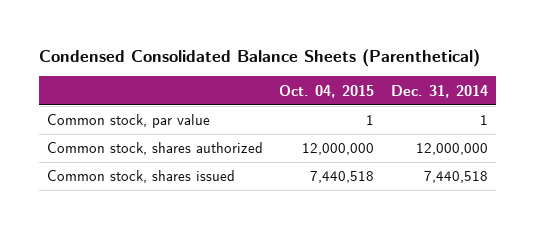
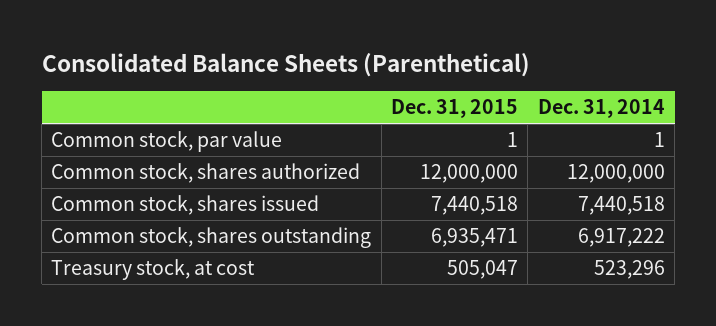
- Condensed Consolidated Balance Sheets (Parenthetical)
+ Consolidated Balance Sheets (Parenthetical)
- | Oct. 04, 2015 | Dec. 31, 2014
+ | Dec. 31, 2015 | Dec. 31, 2014
+ Common stock, shares outstanding | 6,935,471 | 6,917,222
+ Treasury stock, at cost | 505,047 | 523,296

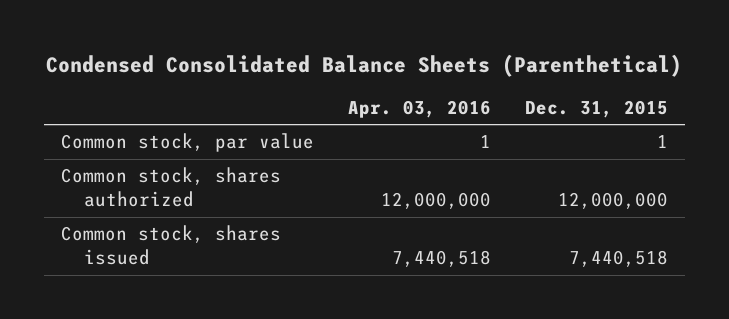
- Consolidated Balance Sheets (Parenthetical)
+ Condensed Consolidated Balance Sheets (Parenthetical)
- | Dec. 31, 2015 | Dec. 31, 2014
+ | Apr. 03, 2016 | Dec. 31, 2015
- Common stock, shares outstanding | 6,935,471 | 6,917,222
- Treasury stock, at cost | 505,047 | 523,296

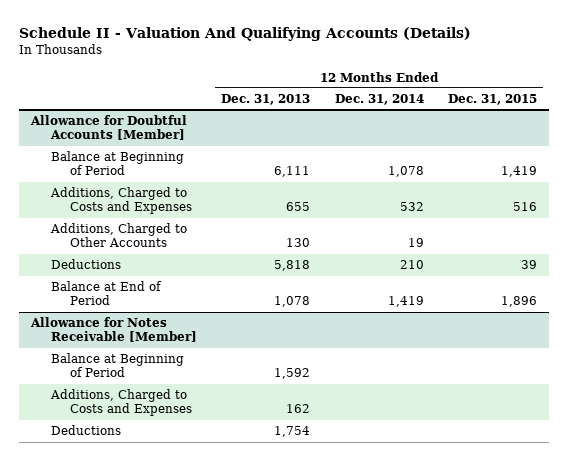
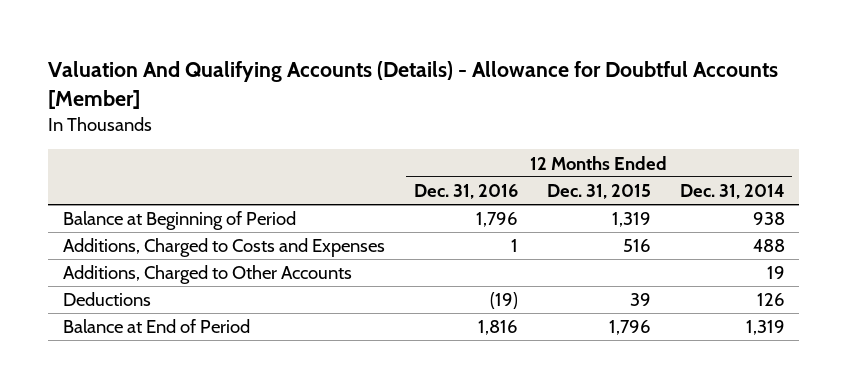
- Schedule II - Valuation And Qualifying Accounts (Details)
+ Valuation And Qualifying Accounts (Details) - Allowance for Doubtful Accounts [Member]
- | 12 Months Ended Dec. 31, 2013 | 12 Months Ended Dec. 31, 2014 | 12 Months Ended Dec. 31, 2015
+ | 12 Months Ended Dec. 31, 2016 | 12 Months Ended Dec. 31, 2015 | 12 Months Ended Dec. 31, 2014
- Allowance for Doubtful Accounts [Member]
- Balance at Beginning of Period | 6,111 | 1,078 | 1,419
- Additions, Charged to Costs and Expenses | 655 | 532 | 516
+ Balance at Beginning of Period | 1,796 | 1,319 | 938
+ Additions, Charged to Costs and Expenses | 1 | 516 | 488
- Deductions | 5,818 | 210 | 39
- Balance at End of Period | 1,078 | 1,419 | 1,896
- Allowance for Notes Receivable [Member]
- Balance at Beginning of Period | 1,592 | |
- Additions, Charged to Costs and Expenses | 162 | |
- Deductions | 1,754 | |
+ Deductions | (19) | 39 | 126
+ Balance at End of Period | 1,816 | 1,796 | 1,319

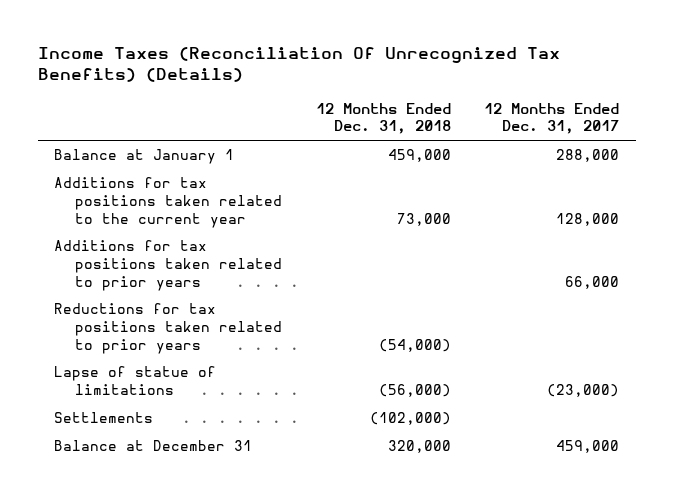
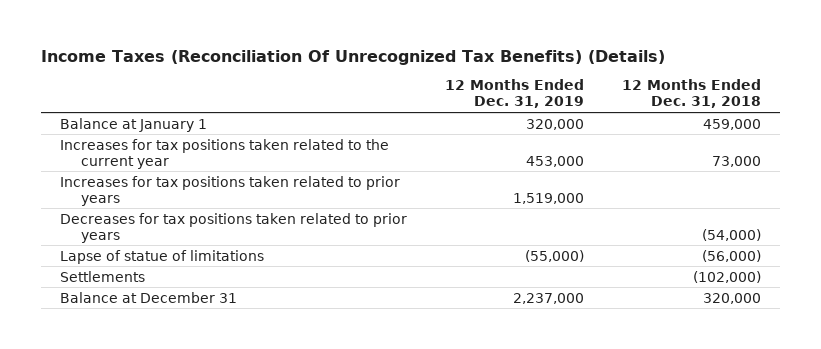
- | 12 Months Ended Dec. 31, 2018 | 12 Months Ended Dec. 31, 2017
+ | 12 Months Ended Dec. 31, 2019 | 12 Months Ended Dec. 31, 2018
- Additions for tax positions taken related to the current year | 73,000 | 128,000
- Additions for tax positions taken related to prior years | | 66,000
- Reductions for tax positions taken related to prior years | (54,000) |
+ Increases for tax positions taken related to the current year | 453,000 | 73,000
+ Increases for tax positions taken related to prior years | 1,519,000 |
+ Decreases for tax positions taken related to prior years | | (54,000)

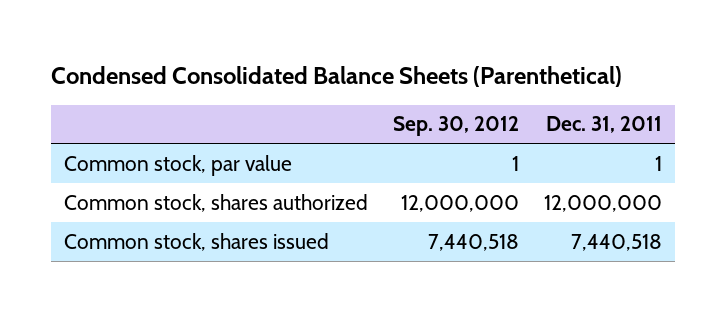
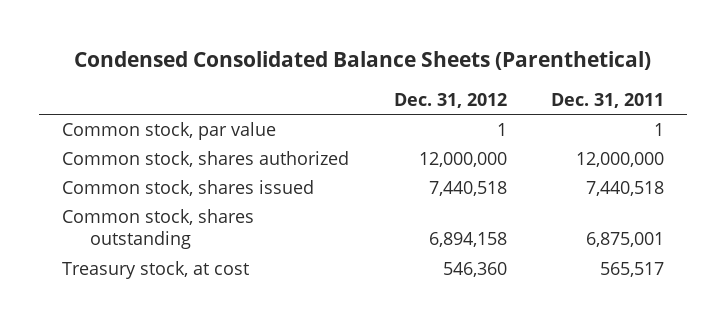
- | Sep. 30, 2012 | Dec. 31, 2011
+ | Dec. 31, 2012 | Dec. 31, 2011
+ Common stock, shares outstanding | 6,894,158 | 6,875,001
+ Treasury stock, at cost | 546,360 | 565,517

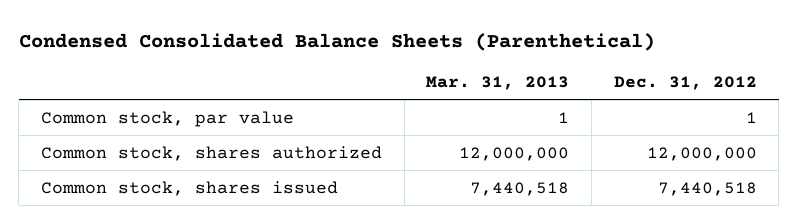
- | Dec. 31, 2012 | Dec. 31, 2011
+ | Mar. 31, 2013 | Dec. 31, 2012
- Common stock, shares outstanding | 6,894,158 | 6,875,001
- Treasury stock, at cost | 546,360 | 565,517

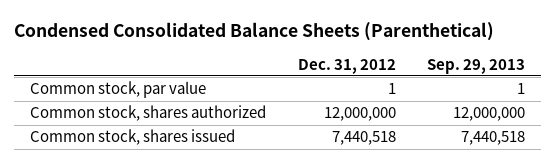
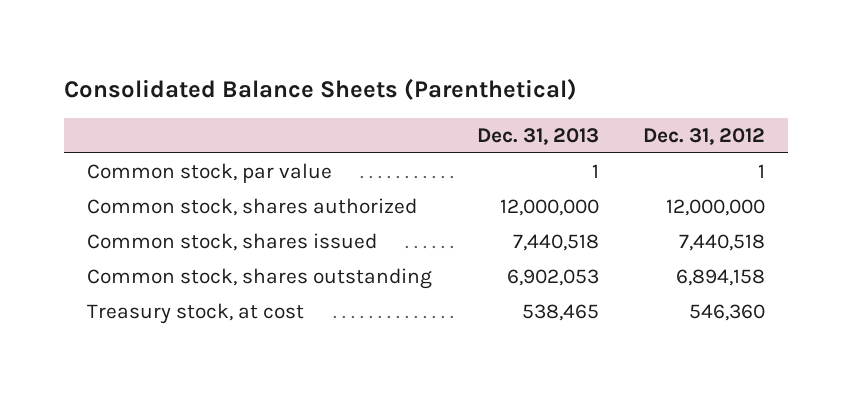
- Condensed Consolidated Balance Sheets (Parenthetical)
+ Consolidated Balance Sheets (Parenthetical)
- | Dec. 31, 2012 | Sep. 29, 2013
+ | Dec. 31, 2013 | Dec. 31, 2012
+ Common stock, shares outstanding | 6,902,053 | 6,894,158
+ Treasury stock, at cost | 538,465 | 546,360

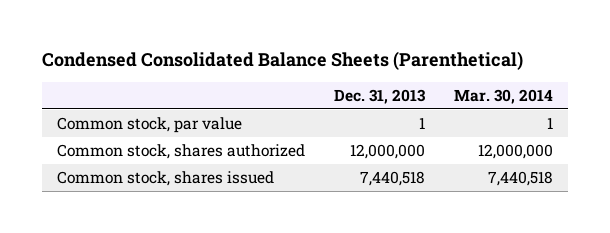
- Consolidated Balance Sheets (Parenthetical)
+ Condensed Consolidated Balance Sheets (Parenthetical)
- | Dec. 31, 2013 | Dec. 31, 2012
+ | Dec. 31, 2013 | Mar. 30, 2014
- Common stock, shares outstanding | 6,902,053 | 6,894,158
- Treasury stock, at cost | 538,465 | 546,360

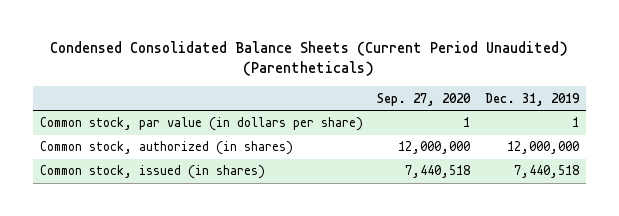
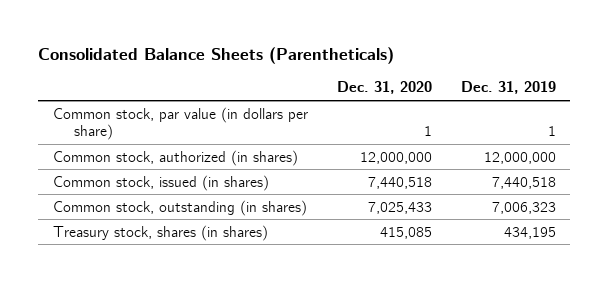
- Condensed Consolidated Balance Sheets (Current Period Unaudited) (Parentheticals)
+ Consolidated Balance Sheets (Parentheticals)
- | Sep. 27, 2020 | Dec. 31, 2019
+ | Dec. 31, 2020 | Dec. 31, 2019
+ Common stock, outstanding (in shares) | 7,025,433 | 7,006,323
+ Treasury stock, shares (in shares) | 415,085 | 434,195

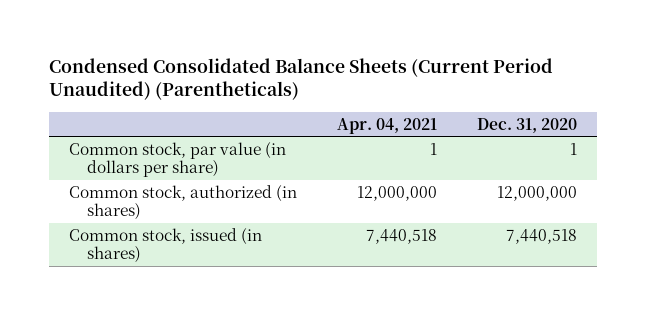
- Consolidated Balance Sheets (Parentheticals)
+ Condensed Consolidated Balance Sheets (Current Period Unaudited) (Parentheticals)
- | Dec. 31, 2020 | Dec. 31, 2019
+ | Apr. 04, 2021 | Dec. 31, 2020
- Common stock, outstanding (in shares) | 7,025,433 | 7,006,323
- Treasury stock, shares (in shares) | 415,085 | 434,195

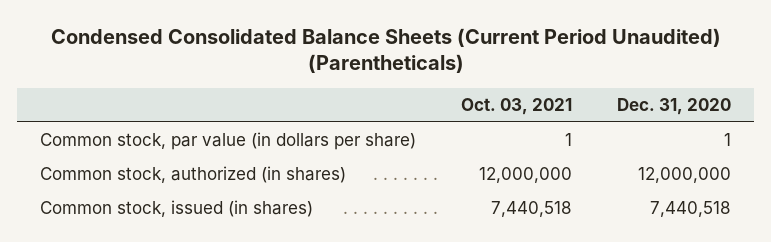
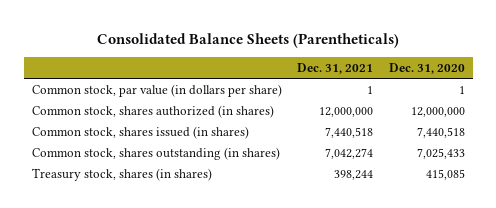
- Condensed Consolidated Balance Sheets (Current Period Unaudited) (Parentheticals)
+ Consolidated Balance Sheets (Parentheticals)
- | Oct. 03, 2021 | Dec. 31, 2020
+ | Dec. 31, 2021 | Dec. 31, 2020
- Common stock, authorized (in shares) | 12,000,000 | 12,000,000
- Common stock, issued (in shares) | 7,440,518 | 7,440,518
+ Common stock, shares authorized (in shares) | 12,000,000 | 12,000,000
+ Common stock, shares issued (in shares) | 7,440,518 | 7,440,518
+ Common stock, shares outstanding (in shares) | 7,042,274 | 7,025,433
+ Treasury stock, shares (in shares) | 398,244 | 415,085

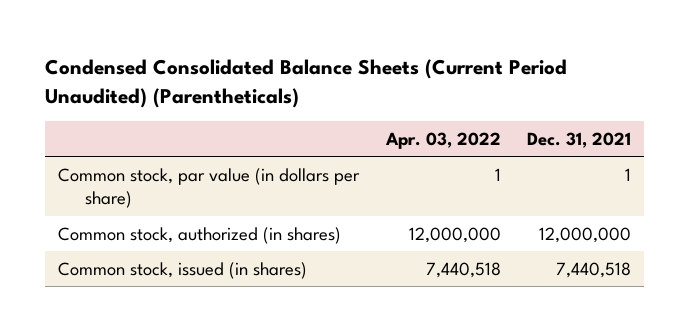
- Consolidated Balance Sheets (Parentheticals)
+ Condensed Consolidated Balance Sheets (Current Period Unaudited) (Parentheticals)
- | Dec. 31, 2021 | Dec. 31, 2020
+ | Apr. 03, 2022 | Dec. 31, 2021
- Common stock, shares authorized (in shares) | 12,000,000 | 12,000,000
- Common stock, shares issued (in shares) | 7,440,518 | 7,440,518
- Common stock, shares outstanding (in shares) | 7,042,274 | 7,025,433
- Treasury stock, shares (in shares) | 398,244 | 415,085
+ Common stock, authorized (in shares) | 12,000,000 | 12,000,000
+ Common stock, issued (in shares) | 7,440,518 | 7,440,518

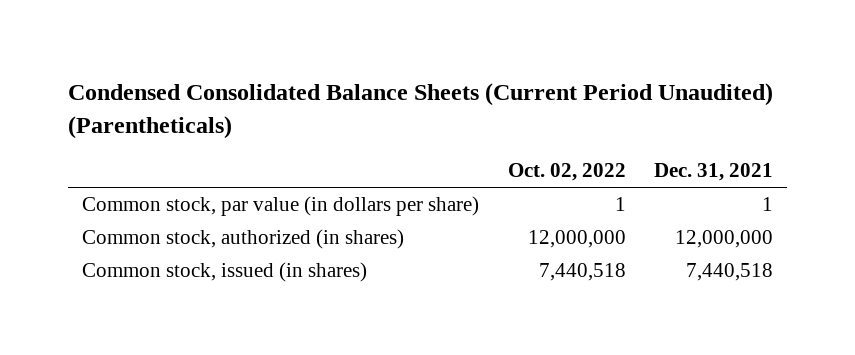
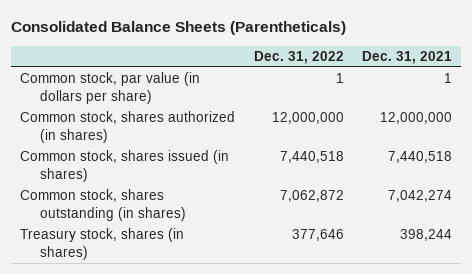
- Condensed Consolidated Balance Sheets (Current Period Unaudited) (Parentheticals)
+ Consolidated Balance Sheets (Parentheticals)
- | Oct. 02, 2022 | Dec. 31, 2021
+ | Dec. 31, 2022 | Dec. 31, 2021
- Common stock, authorized (in shares) | 12,000,000 | 12,000,000
- Common stock, issued (in shares) | 7,440,518 | 7,440,518
+ Common stock, shares authorized (in shares) | 12,000,000 | 12,000,000
+ Common stock, shares issued (in shares) | 7,440,518 | 7,440,518
+ Common stock, shares outstanding (in shares) | 7,062,872 | 7,042,274
+ Treasury stock, shares (in shares) | 377,646 | 398,244

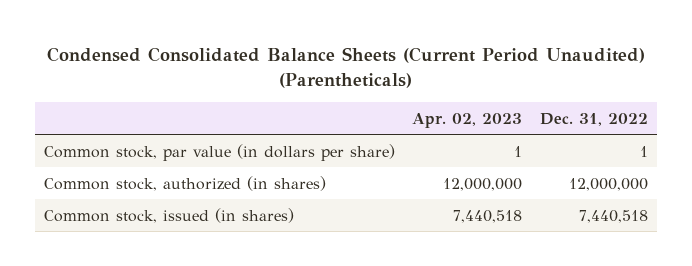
- Consolidated Balance Sheets (Parentheticals)
+ Condensed Consolidated Balance Sheets (Current Period Unaudited) (Parentheticals)
- | Dec. 31, 2022 | Dec. 31, 2021
+ | Apr. 02, 2023 | Dec. 31, 2022
- Common stock, shares authorized (in shares) | 12,000,000 | 12,000,000
- Common stock, shares issued (in shares) | 7,440,518 | 7,440,518
- Common stock, shares outstanding (in shares) | 7,062,872 | 7,042,274
- Treasury stock, shares (in shares) | 377,646 | 398,244
+ Common stock, authorized (in shares) | 12,000,000 | 12,000,000
+ Common stock, issued (in shares) | 7,440,518 | 7,440,518

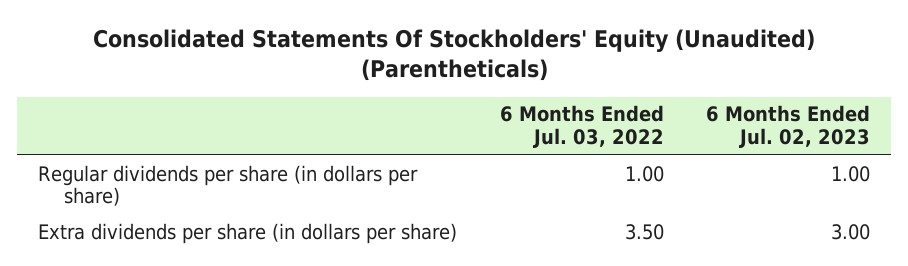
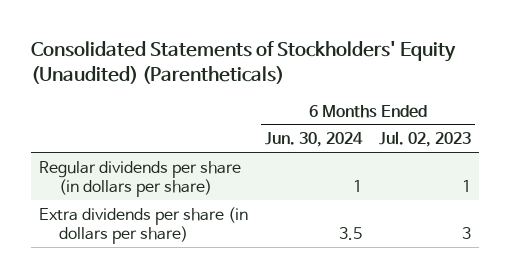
- Consolidated Statements Of Stockholders' Equity (Unaudited) (Parentheticals)
+ Consolidated Statements of Stockholders' Equity (Unaudited) (Parentheticals)
- | 6 Months Ended Jul. 03, 2022 | 6 Months Ended Jul. 02, 2023
+ | 6 Months Ended Jun. 30, 2024 | 6 Months Ended Jul. 02, 2023
- Regular dividends per share (in dollars per share) | 1.00 | 1.00
- Extra dividends per share (in dollars per share) | 3.50 | 3.00
+ Regular dividends per share (in dollars per share) | 1 | 1
+ Extra dividends per share (in dollars per share) | 3.5 | 3

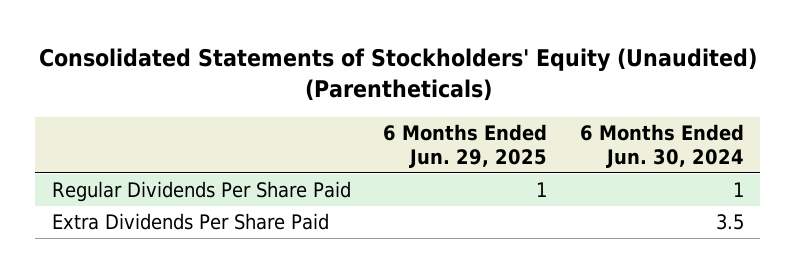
- | 6 Months Ended Jun. 30, 2024 | 6 Months Ended Jul. 02, 2023
+ | 6 Months Ended Jun. 29, 2025 | 6 Months Ended Jun. 30, 2024
- Regular dividends per share (in dollars per share) | 1 | 1
- Extra dividends per share (in dollars per share) | 3.5 | 3
+ Regular Dividends Per Share Paid | 1 | 1
+ Extra Dividends Per Share Paid | | 3.5

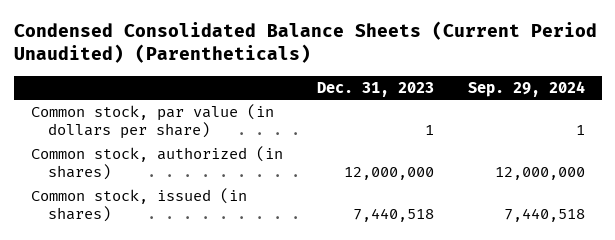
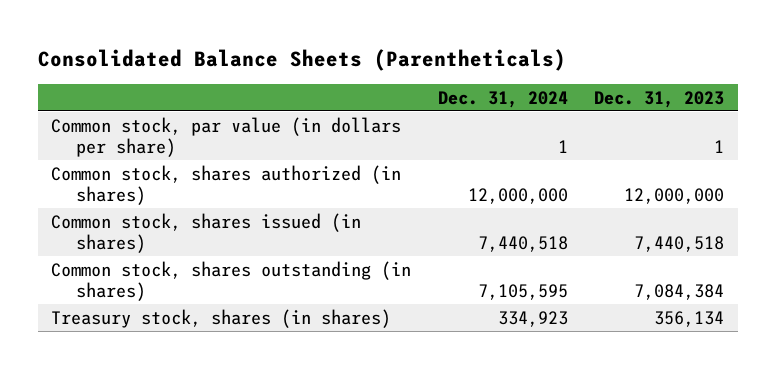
- Condensed Consolidated Balance Sheets (Current Period Unaudited) (Parentheticals)
+ Consolidated Balance Sheets (Parentheticals)
- | Dec. 31, 2023 | Sep. 29, 2024
+ | Dec. 31, 2024 | Dec. 31, 2023
- Common stock, authorized (in shares) | 12,000,000 | 12,000,000
- Common stock, issued (in shares) | 7,440,518 | 7,440,518
+ Common stock, shares authorized (in shares) | 12,000,000 | 12,000,000
+ Common stock, shares issued (in shares) | 7,440,518 | 7,440,518
+ Common stock, shares outstanding (in shares) | 7,105,595 | 7,084,384
+ Treasury stock, shares (in shares) | 334,923 | 356,134

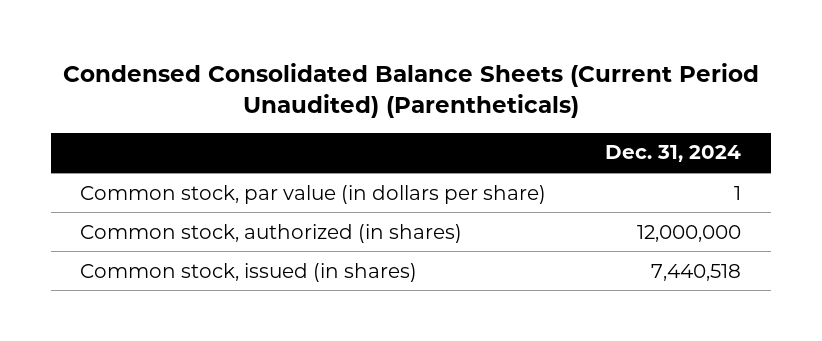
- Consolidated Balance Sheets (Parentheticals)
+ Condensed Consolidated Balance Sheets (Current Period Unaudited) (Parentheticals)
- | Dec. 31, 2024 | Dec. 31, 2023
+ | Dec. 31, 2024
- Common stock, shares authorized (in shares) | 12,000,000 | 12,000,000
- Common stock, shares issued (in shares) | 7,440,518 | 7,440,518
- Common stock, shares outstanding (in shares) | 7,105,595 | 7,084,384
- Treasury stock, shares (in shares) | 334,923 | 356,134
+ Common stock, authorized (in shares) | 12,000,000
+ Common stock, issued (in shares) | 7,440,518

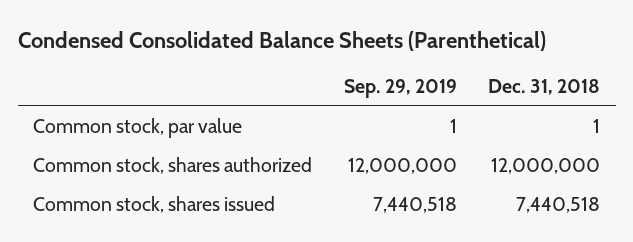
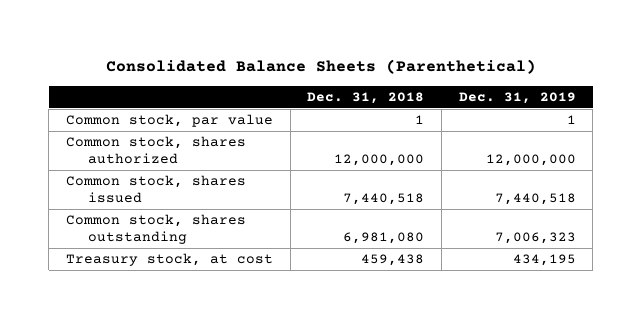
- Condensed Consolidated Balance Sheets (Parenthetical)
+ Consolidated Balance Sheets (Parenthetical)
- | Sep. 29, 2019 | Dec. 31, 2018
+ | Dec. 31, 2018 | Dec. 31, 2019
+ Common stock, shares outstanding | 6,981,080 | 7,006,323
+ Treasury stock, at cost | 459,438 | 434,195

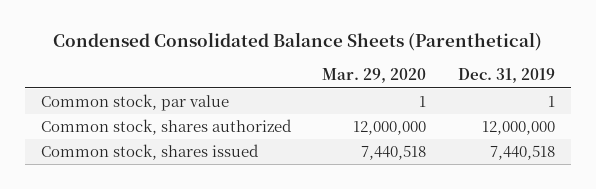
- Consolidated Balance Sheets (Parenthetical)
+ Condensed Consolidated Balance Sheets (Parenthetical)
- | Dec. 31, 2018 | Dec. 31, 2019
+ | Mar. 29, 2020 | Dec. 31, 2019
- Common stock, shares outstanding | 6,981,080 | 7,006,323
- Treasury stock, at cost | 459,438 | 434,195

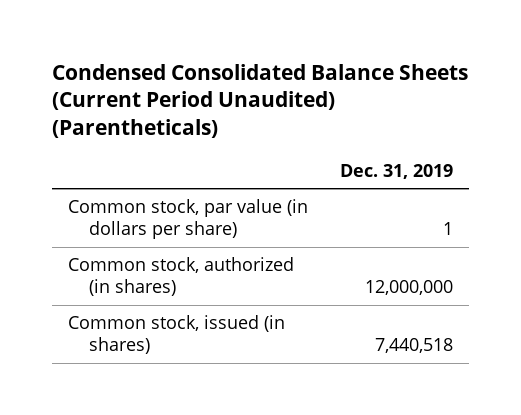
- Condensed Consolidated Balance Sheets (Parenthetical)
+ Condensed Consolidated Balance Sheets (Current Period Unaudited) (Parentheticals)
- | Mar. 29, 2020 | Dec. 31, 2019
+ | Dec. 31, 2019
- Common stock, par value | 1 | 1
- Common stock, shares authorized | 12,000,000 | 12,000,000
- Common stock, shares issued | 7,440,518 | 7,440,518
+ Common stock, par value (in dollars per share) | 1
+ Common stock, authorized (in shares) | 12,000,000
+ Common stock, issued (in shares) | 7,440,518

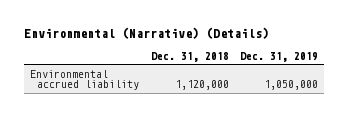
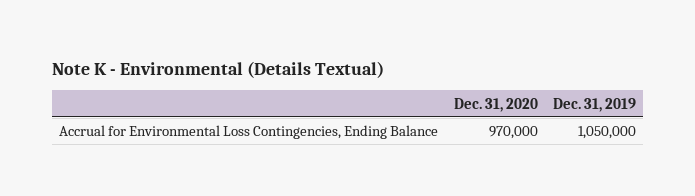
- Environmental (Narrative) (Details)
+ Note K - Environmental (Details Textual)
- | Dec. 31, 2018 | Dec. 31, 2019
+ | Dec. 31, 2020 | Dec. 31, 2019
- Environmental accrued liability | 1,120,000 | 1,050,000
+ Accrual for Environmental Loss Contingencies, Ending Balance | 970,000 | 1,050,000

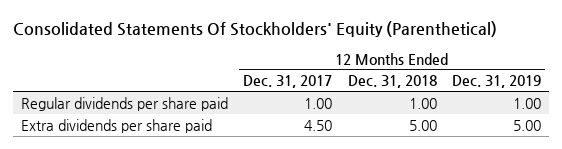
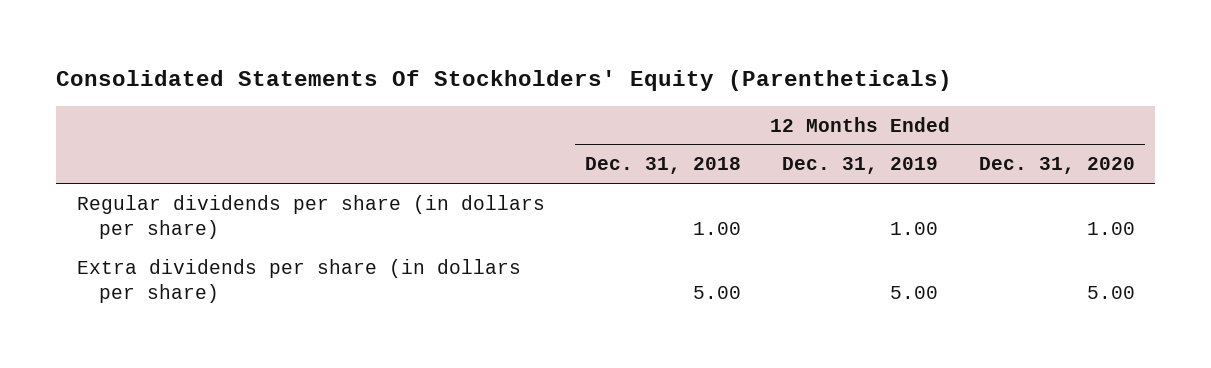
- Consolidated Statements Of Stockholders' Equity (Parenthetical)
+ Consolidated Statements Of Stockholders' Equity (Parentheticals)
- | 12 Months Ended Dec. 31, 2017 | 12 Months Ended Dec. 31, 2018 | 12 Months Ended Dec. 31, 2019
+ | 12 Months Ended Dec. 31, 2018 | 12 Months Ended Dec. 31, 2019 | 12 Months Ended Dec. 31, 2020
- Regular dividends per share paid | 1.00 | 1.00 | 1.00
- Extra dividends per share paid | 4.50 | 5.00 | 5.00
+ Regular dividends per share (in dollars per share) | 1.00 | 1.00 | 1.00
+ Extra dividends per share (in dollars per share) | 5.00 | 5.00 | 5.00

